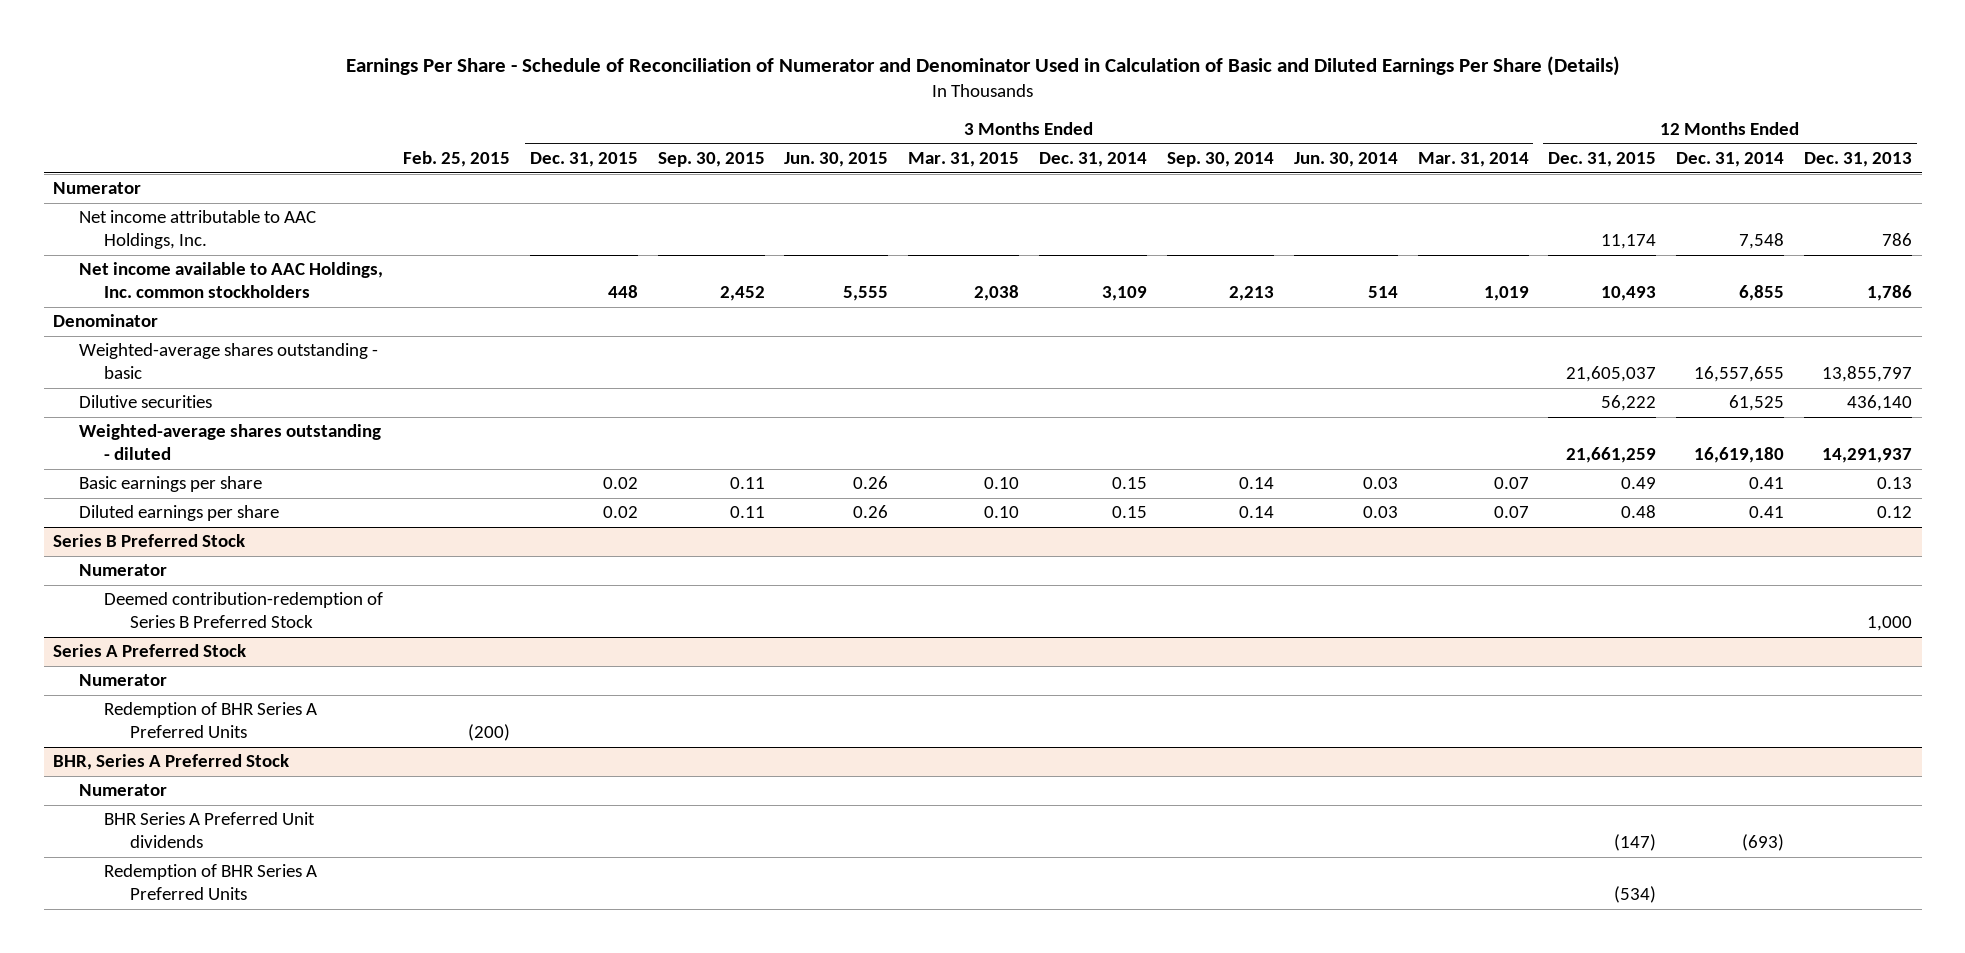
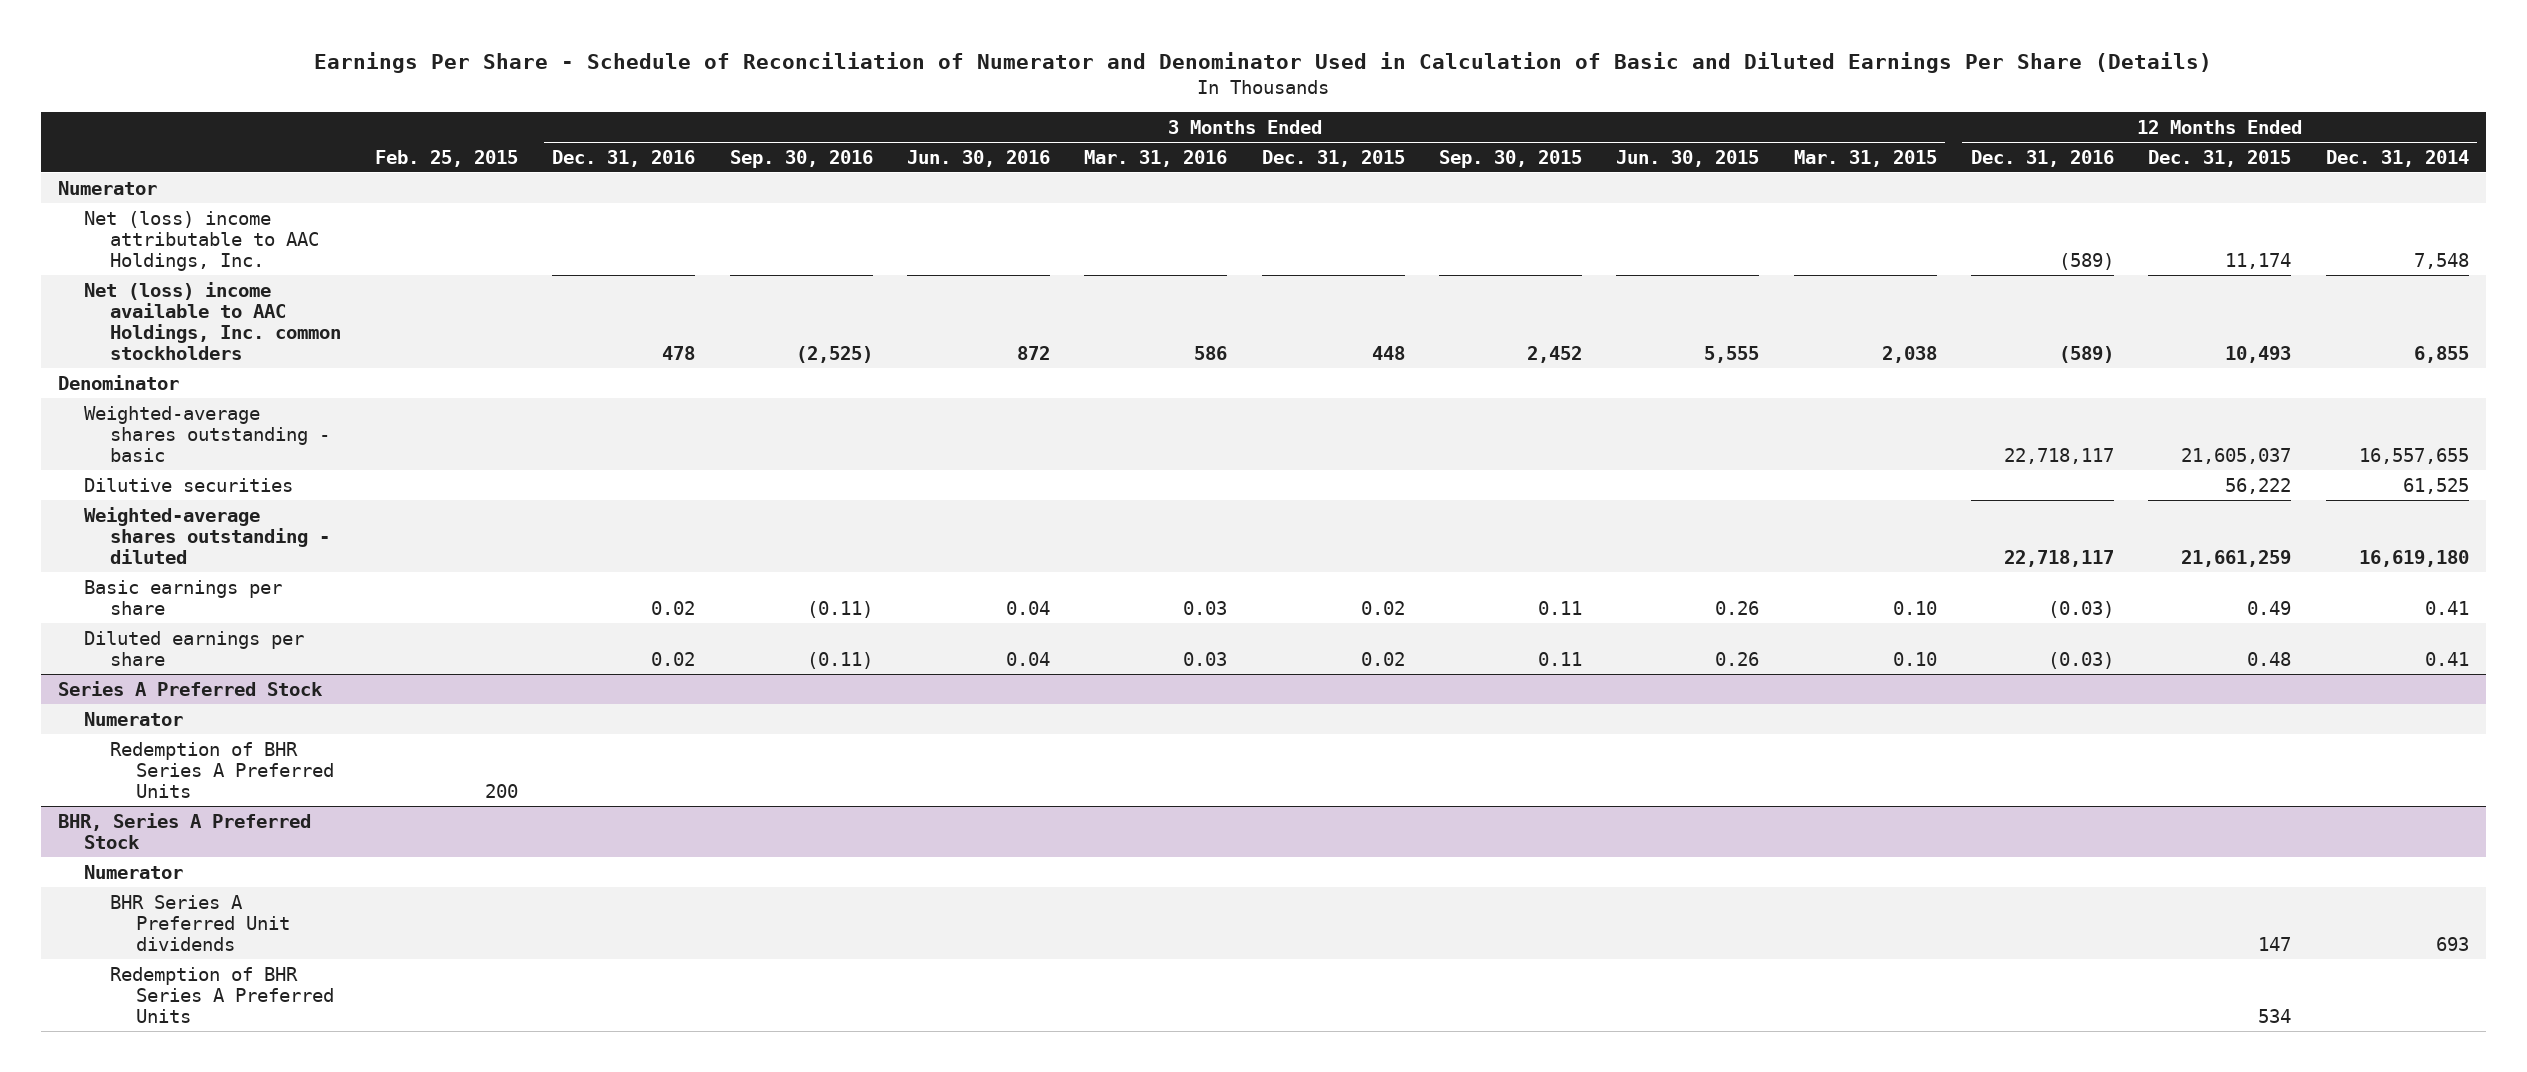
- | Feb. 25, 2015 | 3 Months Ended Dec. 31, 2015 | 3 Months Ended Sep. 30, 2015 | 3 Months Ended Jun. 30, 2015 | 3 Months Ended Mar. 31, 2015 | 3 Months Ended Dec. 31, 2014 | 3 Months Ended Sep. 30, 2014 | 3 Months Ended Jun. 30, 2014 | 3 Months Ended Mar. 31, 2014 | 12 Months Ended Dec. 31, 2015 | 12 Months Ended Dec. 31, 2014 | 12 Months Ended Dec. 31, 2013
+ | Feb. 25, 2015 | 3 Months Ended Dec. 31, 2016 | 3 Months Ended Sep. 30, 2016 | 3 Months Ended Jun. 30, 2016 | 3 Months Ended Mar. 31, 2016 | 3 Months Ended Dec. 31, 2015 | 3 Months Ended Sep. 30, 2015 | 3 Months Ended Jun. 30, 2015 | 3 Months Ended Mar. 31, 2015 | 12 Months Ended Dec. 31, 2016 | 12 Months Ended Dec. 31, 2015 | 12 Months Ended Dec. 31, 2014
- Net income attributable to AAC Holdings, Inc. | | | | | | | | | | 11,174 | 7,548 | 786
- Net income available to AAC Holdings, Inc. common stockholders | | 448 | 2,452 | 5,555 | 2,038 | 3,109 | 2,213 | 514 | 1,019 | 10,493 | 6,855 | 1,786
+ Net (loss) income attributable to AAC Holdings, Inc. | | | | | | | | | | (589) | 11,174 | 7,548
+ Net (loss) income available to AAC Holdings, Inc. common stockholders | | 478 | (2,525) | 872 | 586 | 448 | 2,452 | 5,555 | 2,038 | (589) | 10,493 | 6,855
- Series B Preferred Stock
- Numerator
- Deemed contribution-redemption of Series B Preferred Stock | | | | | | | | | | | | 1,000
@ Series A Preferred Stock
- Redemption of BHR Series A Preferred Units | (200) | | | | | | | | | | |
+ Redemption of BHR Series A Preferred Units | 200 | | | | | | | | | | |
@ BHR, Series A Preferred Stock
- BHR Series A Preferred Unit dividends | | | | | | | | | | (147) | (693) |
- Redemption of BHR Series A Preferred Units | | | | | | | | | | (534) | |
+ BHR Series A Preferred Unit dividends | | | | | | | | | | | 147 | 693
+ Redemption of BHR Series A Preferred Units | | | | | | | | | | | 534 |

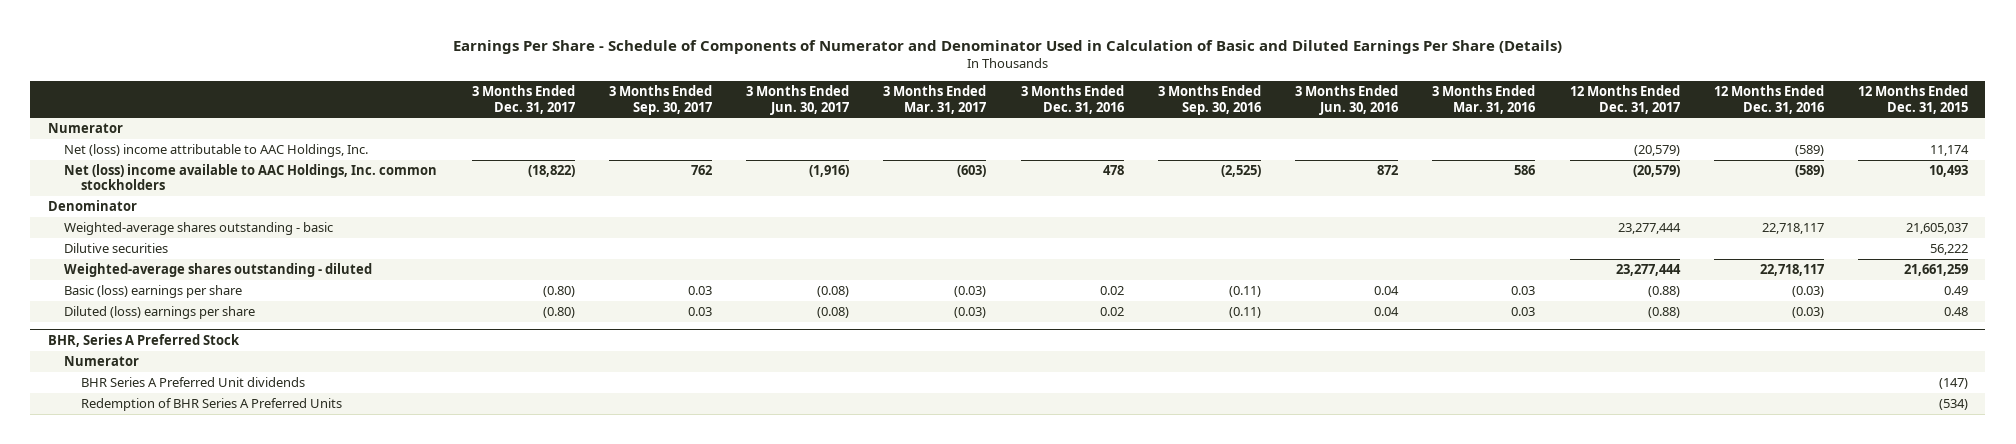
- Earnings Per Share - Schedule of Reconciliation of Numerator and Denominator Used in Calculation of Basic and Diluted Earnings Per Share (Details)
+ Earnings Per Share - Schedule of Components of Numerator and Denominator Used in Calculation of Basic and Diluted Earnings Per Share (Details)
- | Feb. 25, 2015 | 3 Months Ended Dec. 31, 2016 | 3 Months Ended Sep. 30, 2016 | 3 Months Ended Jun. 30, 2016 | 3 Months Ended Mar. 31, 2016 | 3 Months Ended Dec. 31, 2015 | 3 Months Ended Sep. 30, 2015 | 3 Months Ended Jun. 30, 2015 | 3 Months Ended Mar. 31, 2015 | 12 Months Ended Dec. 31, 2016 | 12 Months Ended Dec. 31, 2015 | 12 Months Ended Dec. 31, 2014
+ | 3 Months Ended Dec. 31, 2017 | 3 Months Ended Sep. 30, 2017 | 3 Months Ended Jun. 30, 2017 | 3 Months Ended Mar. 31, 2017 | 3 Months Ended Dec. 31, 2016 | 3 Months Ended Sep. 30, 2016 | 3 Months Ended Jun. 30, 2016 | 3 Months Ended Mar. 31, 2016 | 12 Months Ended Dec. 31, 2017 | 12 Months Ended Dec. 31, 2016 | 12 Months Ended Dec. 31, 2015
- Basic earnings per share | | 0.02 | (0.11) | 0.04 | 0.03 | 0.02 | 0.11 | 0.26 | 0.10 | (0.03) | 0.49 | 0.41
- Diluted earnings per share | | 0.02 | (0.11) | 0.04 | 0.03 | 0.02 | 0.11 | 0.26 | 0.10 | (0.03) | 0.48 | 0.41
- Series A Preferred Stock
- Numerator
- Redemption of BHR Series A Preferred Units | 200 | | | | | | | | | | |
+ Basic (loss) earnings per share | (0.80) | 0.03 | (0.08) | (0.03) | 0.02 | (0.11) | 0.04 | 0.03 | (0.88) | (0.03) | 0.49
+ Diluted (loss) earnings per share | (0.80) | 0.03 | (0.08) | (0.03) | 0.02 | (0.11) | 0.04 | 0.03 | (0.88) | (0.03) | 0.48
@ BHR, Series A Preferred Stock
- BHR Series A Preferred Unit dividends | | | | | | | | | | | 147 | 693
- Redemption of BHR Series A Preferred Units | | | | | | | | | | | 534 |
+ BHR Series A Preferred Unit dividends | | | | | | | | | | | (147)
+ Redemption of BHR Series A Preferred Units | | | | | | | | | | | (534)

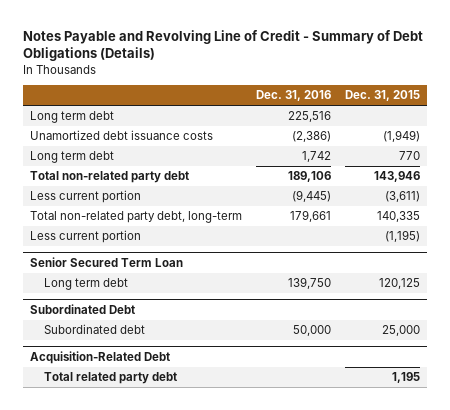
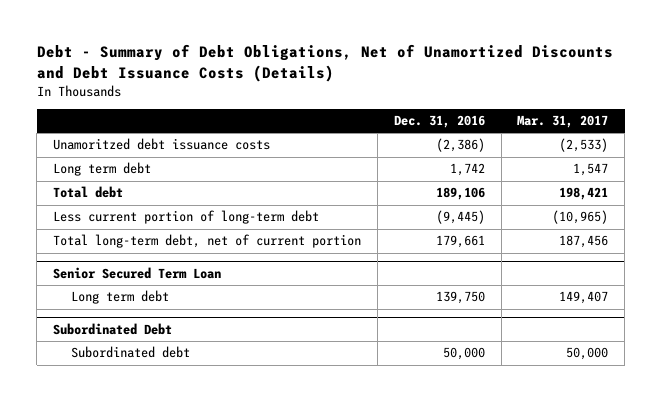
- Notes Payable and Revolving Line of Credit - Summary of Debt Obligations (Details)
+ Debt - Summary of Debt Obligations, Net of Unamortized Discounts and Debt Issuance Costs (Details)
- | Dec. 31, 2016 | Dec. 31, 2015
+ | Dec. 31, 2016 | Mar. 31, 2017
- Long term debt | 225,516 |
- Unamortized debt issuance costs | (2,386) | (1,949)
+ Unamoritzed debt issuance costs | (2,386) | (2,533)
- Total non-related party debt | 189,106 | 143,946
- Less current portion | (9,445) | (3,611)
- Total non-related party debt, long-term | 179,661 | 140,335
- Less current portion | | (1,195)
+ Total debt | 189,106 | 198,421
+ Less current portion of long-term debt | (9,445) | (10,965)
+ Total long-term debt, net of current portion | 179,661 | 187,456
- Acquisition-Related Debt
- Total related party debt | | 1,195

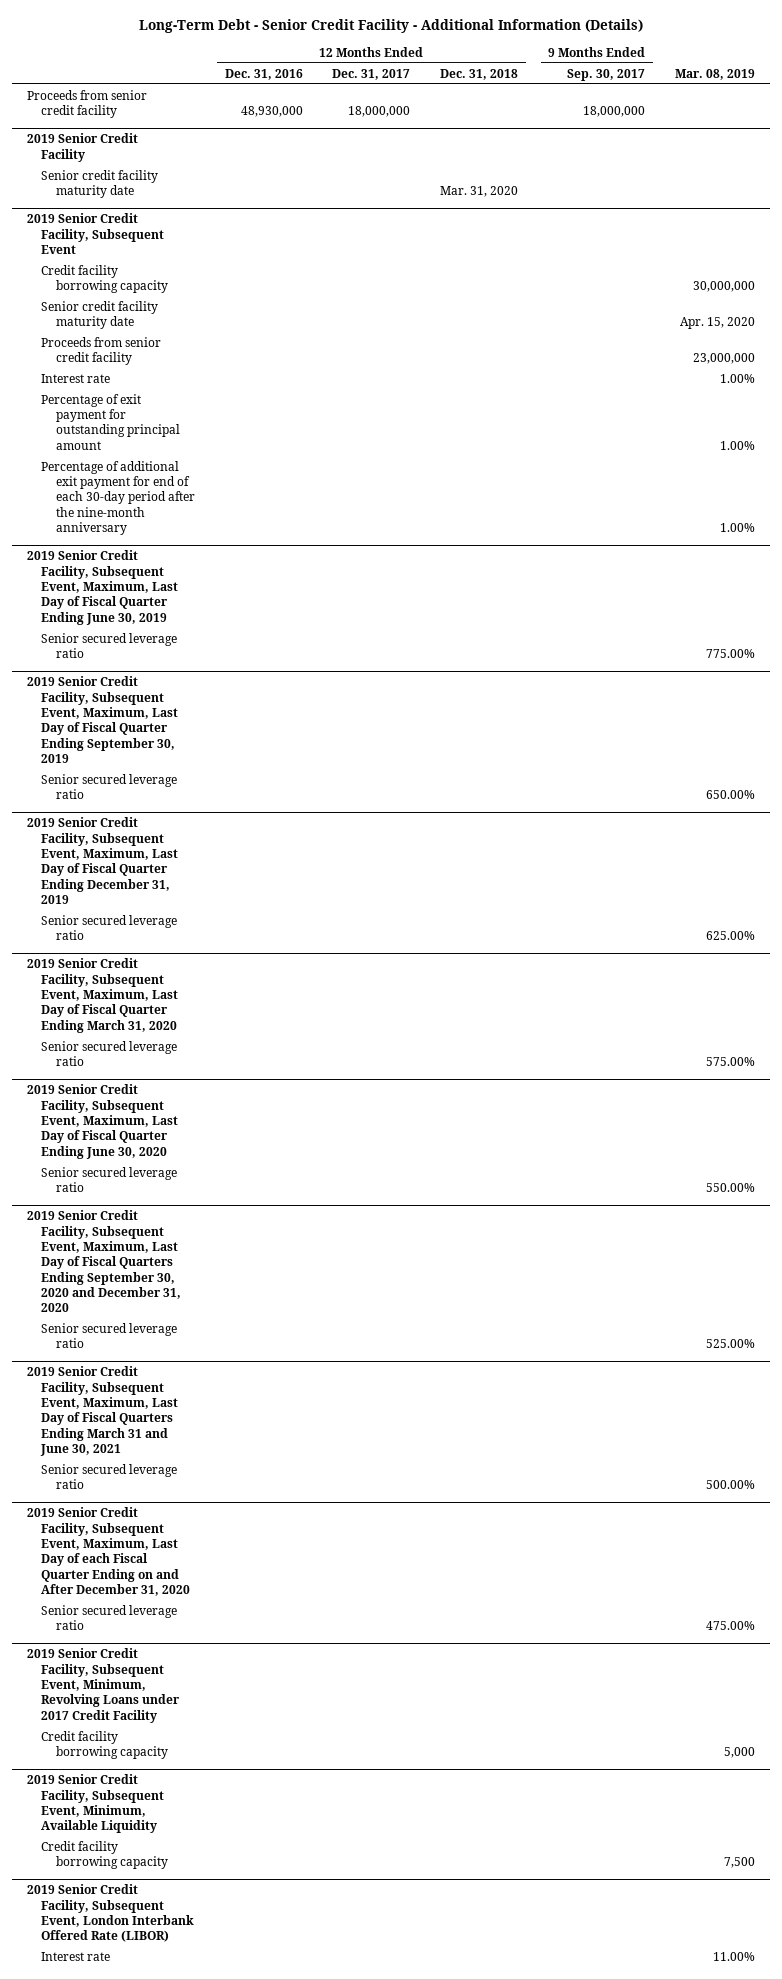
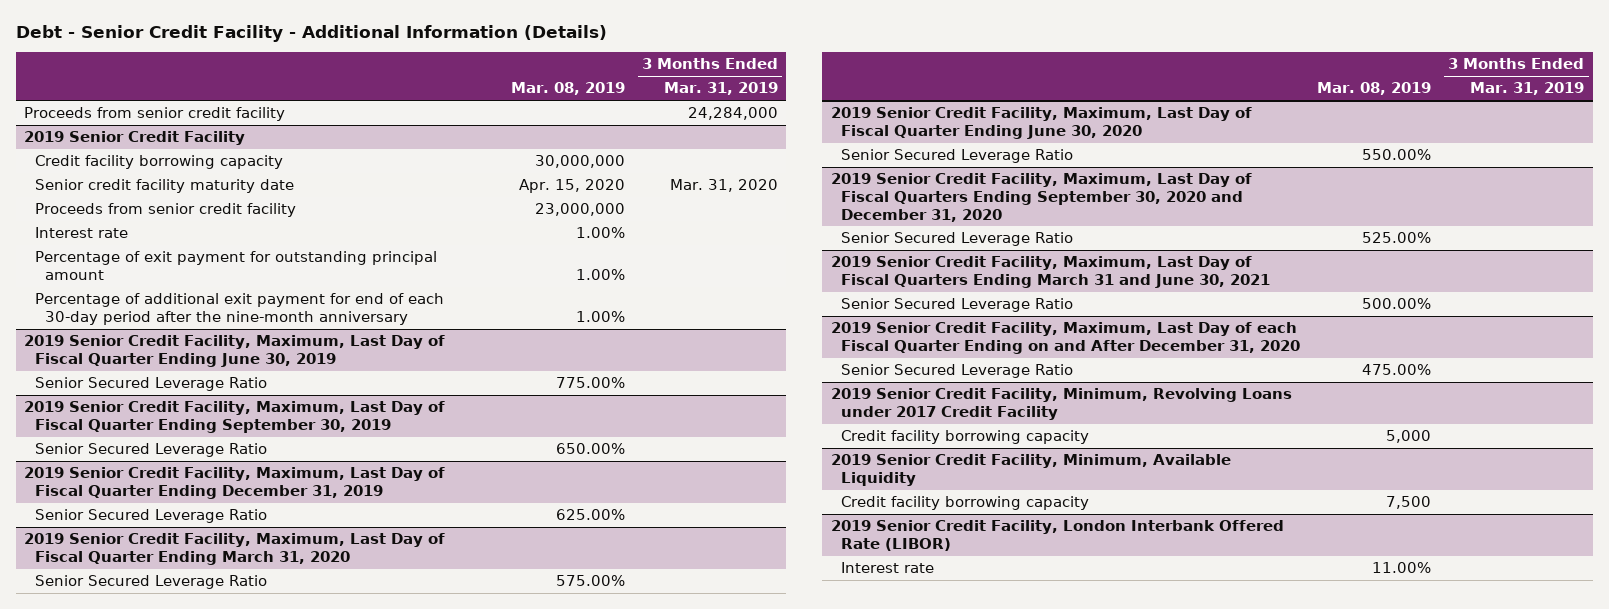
- Long-Term Debt - Senior Credit Facility - Additional Information (Details)
+ Debt - Senior Credit Facility - Additional Information (Details)
- | 12 Months Ended Dec. 31, 2016 | 12 Months Ended Dec. 31, 2017 | 12 Months Ended Dec. 31, 2018 | 9 Months Ended Sep. 30, 2017 | Mar. 08, 2019
+ | Mar. 08, 2019 | 3 Months Ended Mar. 31, 2019
@ 2019 Senior Credit Facility
- Senior credit facility maturity date | | | Mar. 31, 2020 | |
- 2019 Senior Credit Facility, Subsequent Event
- 2019 Senior Credit Facility, Subsequent Event, Maximum, Last Day of Fiscal Quarter Ending June 30, 2019
- Senior secured leverage ratio | | | | | 775.00%
- 2019 Senior Credit Facility, Subsequent Event, Maximum, Last Day of Fiscal Quarter Ending September 30, 2019
- Senior secured leverage ratio | | | | | 650.00%
- 2019 Senior Credit Facility, Subsequent Event, Maximum, Last Day of Fiscal Quarter Ending December 31, 2019
- Senior secured leverage ratio | | | | | 625.00%
- 2019 Senior Credit Facility, Subsequent Event, Maximum, Last Day of Fiscal Quarter Ending March 31, 2020
- Senior secured leverage ratio | | | | | 575.00%
- 2019 Senior Credit Facility, Subsequent Event, Maximum, Last Day of Fiscal Quarter Ending June 30, 2020
- Senior secured leverage ratio | | | | | 550.00%
- 2019 Senior Credit Facility, Subsequent Event, Maximum, Last Day of Fiscal Quarters Ending September 30, 2020 and December 31, 2020
- Senior secured leverage ratio | | | | | 525.00%
- 2019 Senior Credit Facility, Subsequent Event, Maximum, Last Day of Fiscal Quarters Ending March 31 and June 30, 2021
- Senior secured leverage ratio | | | | | 500.00%
- 2019 Senior Credit Facility, Subsequent Event, Maximum, Last Day of each Fiscal Quarter Ending on and After December 31, 2020
- Senior secured leverage ratio | | | | | 475.00%
- 2019 Senior Credit Facility, Subsequent Event, Minimum, Revolving Loans under 2017 Credit Facility
+ 2019 Senior Credit Facility, Maximum, Last Day of Fiscal Quarter Ending June 30, 2019
+ Senior Secured Leverage Ratio | 775.00% |
+ 2019 Senior Credit Facility, Maximum, Last Day of Fiscal Quarter Ending September 30, 2019
+ Senior Secured Leverage Ratio | 650.00% |
+ 2019 Senior Credit Facility, Maximum, Last Day of Fiscal Quarter Ending December 31, 2019
+ Senior Secured Leverage Ratio | 625.00% |
+ 2019 Senior Credit Facility, Maximum, Last Day of Fiscal Quarter Ending March 31, 2020
+ Senior Secured Leverage Ratio | 575.00% |
+ 2019 Senior Credit Facility, Maximum, Last Day of Fiscal Quarter Ending June 30, 2020
+ Senior Secured Leverage Ratio | 550.00% |
+ 2019 Senior Credit Facility, Maximum, Last Day of Fiscal Quarters Ending September 30, 2020 and December 31, 2020
+ Senior Secured Leverage Ratio | 525.00% |
+ 2019 Senior Credit Facility, Maximum, Last Day of Fiscal Quarters Ending March 31 and June 30, 2021
+ Senior Secured Leverage Ratio | 500.00% |
+ 2019 Senior Credit Facility, Maximum, Last Day of each Fiscal Quarter Ending on and After December 31, 2020
+ Senior Secured Leverage Ratio | 475.00% |
+ 2019 Senior Credit Facility, Minimum, Revolving Loans under 2017 Credit Facility
- 2019 Senior Credit Facility, Subsequent Event, Minimum, Available Liquidity
+ 2019 Senior Credit Facility, Minimum, Available Liquidity
- 2019 Senior Credit Facility, Subsequent Event, London Interbank Offered Rate (LIBOR)
+ 2019 Senior Credit Facility, London Interbank Offered Rate (LIBOR)

